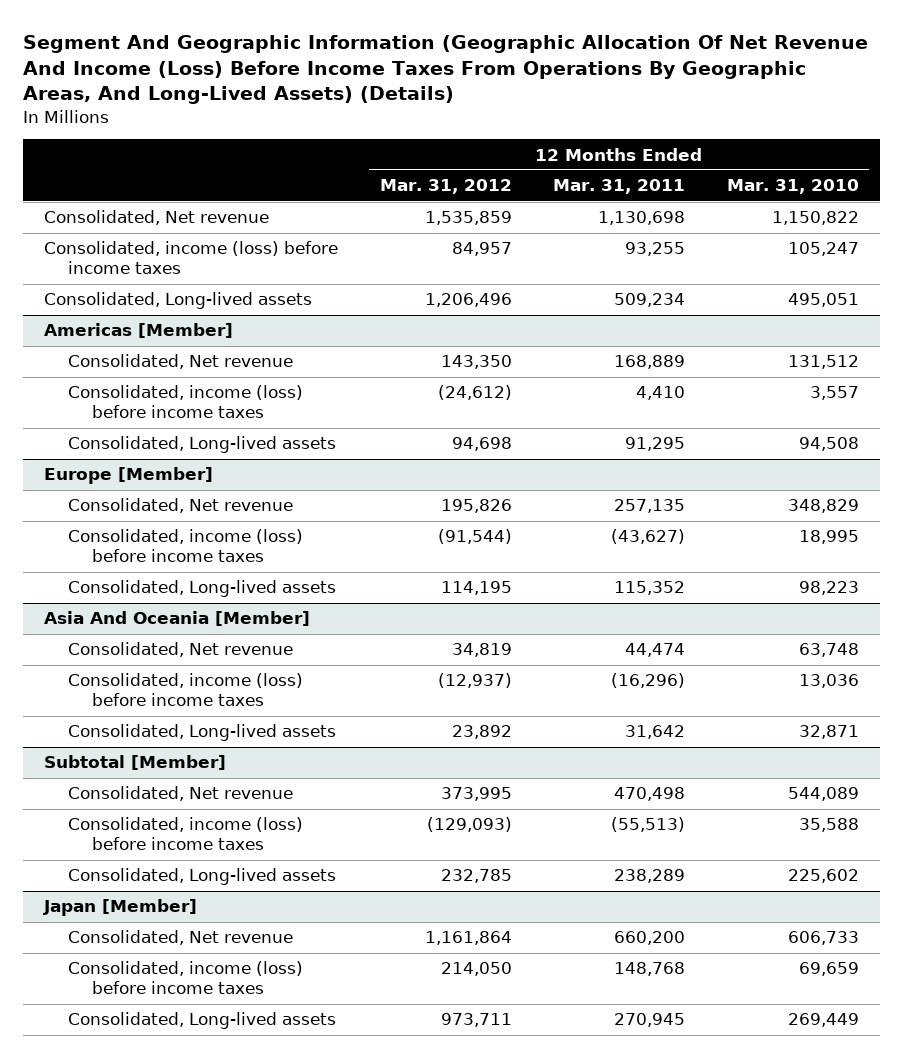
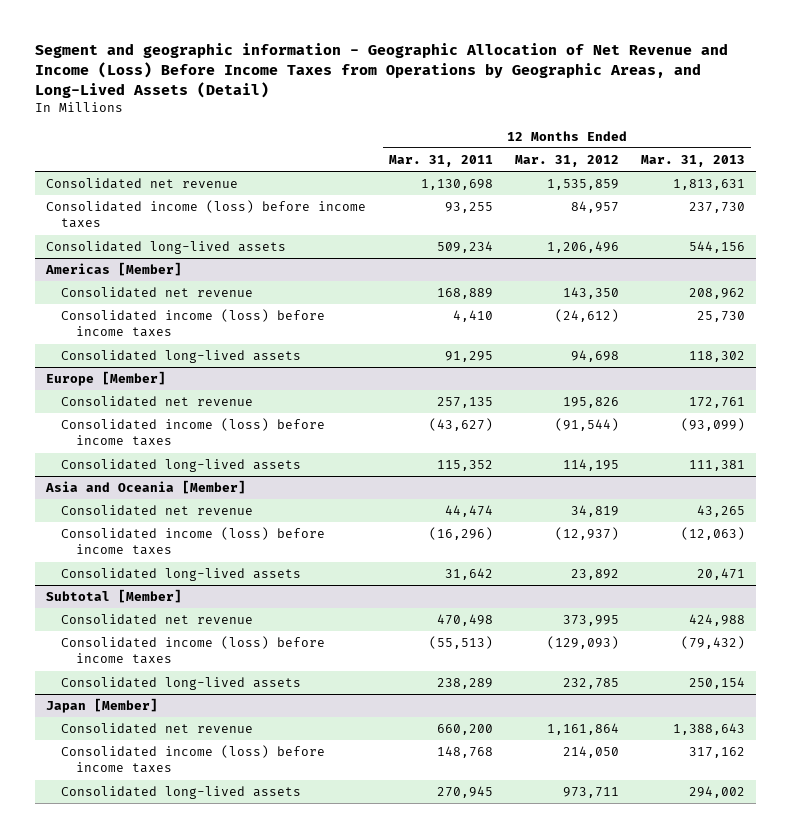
- Segment And Geographic Information (Geographic Allocation Of Net Revenue And Income (Loss) Before Income Taxes From Operations By Geographic Areas, And Long-Lived Assets) (Details)
+ Segment and geographic information - Geographic Allocation of Net Revenue and Income (Loss) Before Income Taxes from Operations by Geographic Areas, and Long-Lived Assets (Detail)
- | 12 Months Ended Mar. 31, 2012 | 12 Months Ended Mar. 31, 2011 | 12 Months Ended Mar. 31, 2010
+ | 12 Months Ended Mar. 31, 2011 | 12 Months Ended Mar. 31, 2012 | 12 Months Ended Mar. 31, 2013
- Consolidated, Net revenue | 1,535,859 | 1,130,698 | 1,150,822
- Consolidated, income (loss) before income taxes | 84,957 | 93,255 | 105,247
- Consolidated, Long-lived assets | 1,206,496 | 509,234 | 495,051
+ Consolidated net revenue | 1,130,698 | 1,535,859 | 1,813,631
+ Consolidated income (loss) before income taxes | 93,255 | 84,957 | 237,730
+ Consolidated long-lived assets | 509,234 | 1,206,496 | 544,156
@ Americas [Member]
- Consolidated, Net revenue | 143,350 | 168,889 | 131,512
- Consolidated, income (loss) before income taxes | (24,612) | 4,410 | 3,557
- Consolidated, Long-lived assets | 94,698 | 91,295 | 94,508
+ Consolidated net revenue | 168,889 | 143,350 | 208,962
+ Consolidated income (loss) before income taxes | 4,410 | (24,612) | 25,730
+ Consolidated long-lived assets | 91,295 | 94,698 | 118,302
@ Europe [Member]
- Consolidated, Net revenue | 195,826 | 257,135 | 348,829
- Consolidated, income (loss) before income taxes | (91,544) | (43,627) | 18,995
- Consolidated, Long-lived assets | 114,195 | 115,352 | 98,223
- Asia And Oceania [Member]
- Consolidated, Net revenue | 34,819 | 44,474 | 63,748
- Consolidated, income (loss) before income taxes | (12,937) | (16,296) | 13,036
- Consolidated, Long-lived assets | 23,892 | 31,642 | 32,871
@ Europe [Member]
+ Consolidated net revenue | 257,135 | 195,826 | 172,761
+ Consolidated income (loss) before income taxes | (43,627) | (91,544) | (93,099)
+ Consolidated long-lived assets | 115,352 | 114,195 | 111,381
+ Asia and Oceania [Member]
+ Consolidated net revenue | 44,474 | 34,819 | 43,265
+ Consolidated income (loss) before income taxes | (16,296) | (12,937) | (12,063)
+ Consolidated long-lived assets | 31,642 | 23,892 | 20,471
@ Subtotal [Member]
- Consolidated, Net revenue | 373,995 | 470,498 | 544,089
- Consolidated, income (loss) before income taxes | (129,093) | (55,513) | 35,588
- Consolidated, Long-lived assets | 232,785 | 238,289 | 225,602
+ Consolidated net revenue | 470,498 | 373,995 | 424,988
+ Consolidated income (loss) before income taxes | (55,513) | (129,093) | (79,432)
+ Consolidated long-lived assets | 238,289 | 232,785 | 250,154
@ Japan [Member]
- Consolidated, Net revenue | 1,161,864 | 660,200 | 606,733
- Consolidated, income (loss) before income taxes | 214,050 | 148,768 | 69,659
- Consolidated, Long-lived assets | 973,711 | 270,945 | 269,449
+ Consolidated net revenue | 660,200 | 1,161,864 | 1,388,643
+ Consolidated income (loss) before income taxes | 148,768 | 214,050 | 317,162
+ Consolidated long-lived assets | 270,945 | 973,711 | 294,002

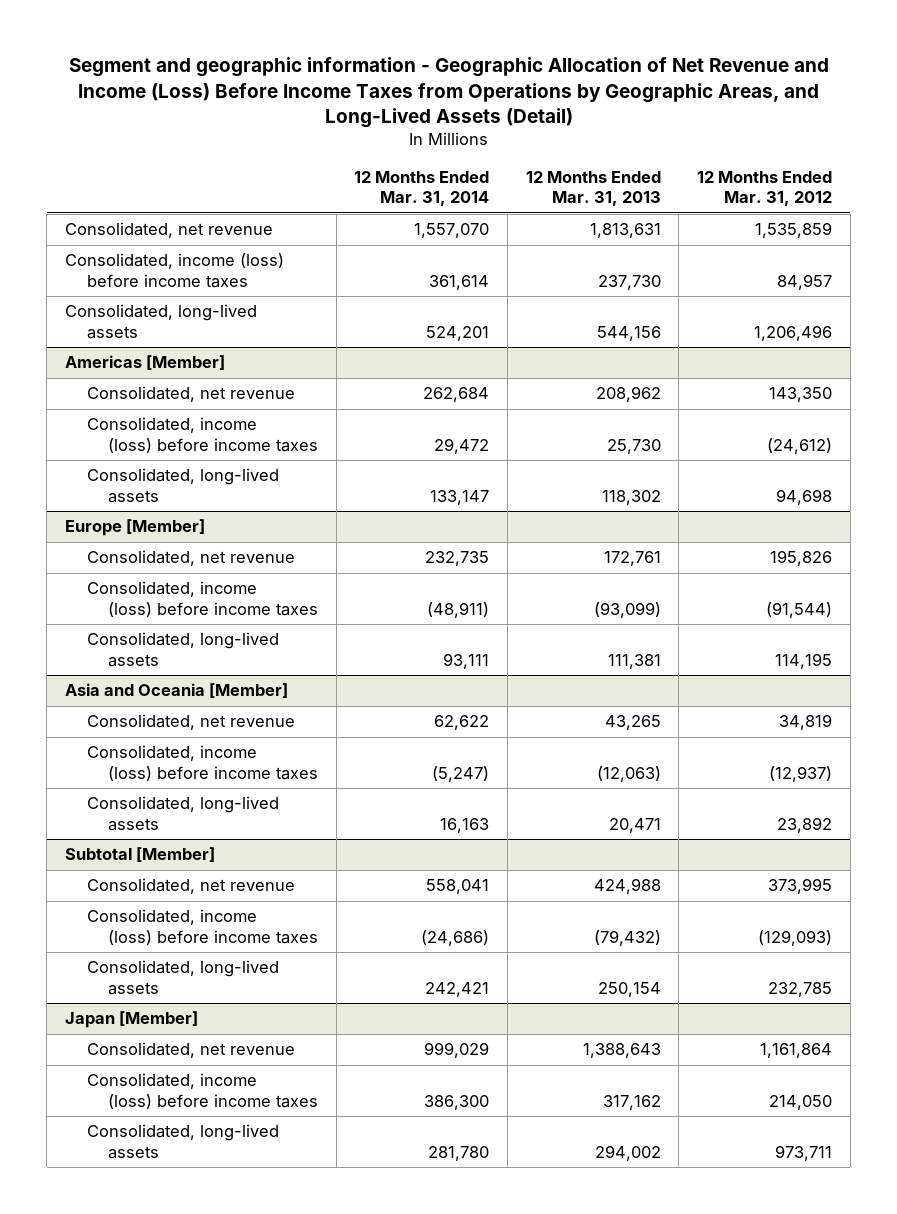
- | 12 Months Ended Mar. 31, 2011 | 12 Months Ended Mar. 31, 2012 | 12 Months Ended Mar. 31, 2013
+ | 12 Months Ended Mar. 31, 2014 | 12 Months Ended Mar. 31, 2013 | 12 Months Ended Mar. 31, 2012
- Consolidated net revenue | 1,130,698 | 1,535,859 | 1,813,631
- Consolidated income (loss) before income taxes | 93,255 | 84,957 | 237,730
- Consolidated long-lived assets | 509,234 | 1,206,496 | 544,156
+ Consolidated, net revenue | 1,557,070 | 1,813,631 | 1,535,859
+ Consolidated, income (loss) before income taxes | 361,614 | 237,730 | 84,957
+ Consolidated, long-lived assets | 524,201 | 544,156 | 1,206,496
@ Americas [Member]
- Consolidated net revenue | 168,889 | 143,350 | 208,962
- Consolidated income (loss) before income taxes | 4,410 | (24,612) | 25,730
- Consolidated long-lived assets | 91,295 | 94,698 | 118,302
+ Consolidated, net revenue | 262,684 | 208,962 | 143,350
+ Consolidated, income (loss) before income taxes | 29,472 | 25,730 | (24,612)
+ Consolidated, long-lived assets | 133,147 | 118,302 | 94,698
@ Europe [Member]
- Consolidated net revenue | 257,135 | 195,826 | 172,761
- Consolidated income (loss) before income taxes | (43,627) | (91,544) | (93,099)
- Consolidated long-lived assets | 115,352 | 114,195 | 111,381
+ Consolidated, net revenue | 232,735 | 172,761 | 195,826
+ Consolidated, income (loss) before income taxes | (48,911) | (93,099) | (91,544)
+ Consolidated, long-lived assets | 93,111 | 111,381 | 114,195
@ Asia and Oceania [Member]
- Consolidated net revenue | 44,474 | 34,819 | 43,265
- Consolidated income (loss) before income taxes | (16,296) | (12,937) | (12,063)
- Consolidated long-lived assets | 31,642 | 23,892 | 20,471
+ Consolidated, net revenue | 62,622 | 43,265 | 34,819
+ Consolidated, income (loss) before income taxes | (5,247) | (12,063) | (12,937)
+ Consolidated, long-lived assets | 16,163 | 20,471 | 23,892
@ Subtotal [Member]
- Consolidated net revenue | 470,498 | 373,995 | 424,988
- Consolidated income (loss) before income taxes | (55,513) | (129,093) | (79,432)
- Consolidated long-lived assets | 238,289 | 232,785 | 250,154
+ Consolidated, net revenue | 558,041 | 424,988 | 373,995
+ Consolidated, income (loss) before income taxes | (24,686) | (79,432) | (129,093)
+ Consolidated, long-lived assets | 242,421 | 250,154 | 232,785
@ Japan [Member]
- Consolidated net revenue | 660,200 | 1,161,864 | 1,388,643
- Consolidated income (loss) before income taxes | 148,768 | 214,050 | 317,162
- Consolidated long-lived assets | 270,945 | 973,711 | 294,002
+ Consolidated, net revenue | 999,029 | 1,388,643 | 1,161,864
+ Consolidated, income (loss) before income taxes | 386,300 | 317,162 | 214,050
+ Consolidated, long-lived assets | 281,780 | 294,002 | 973,711

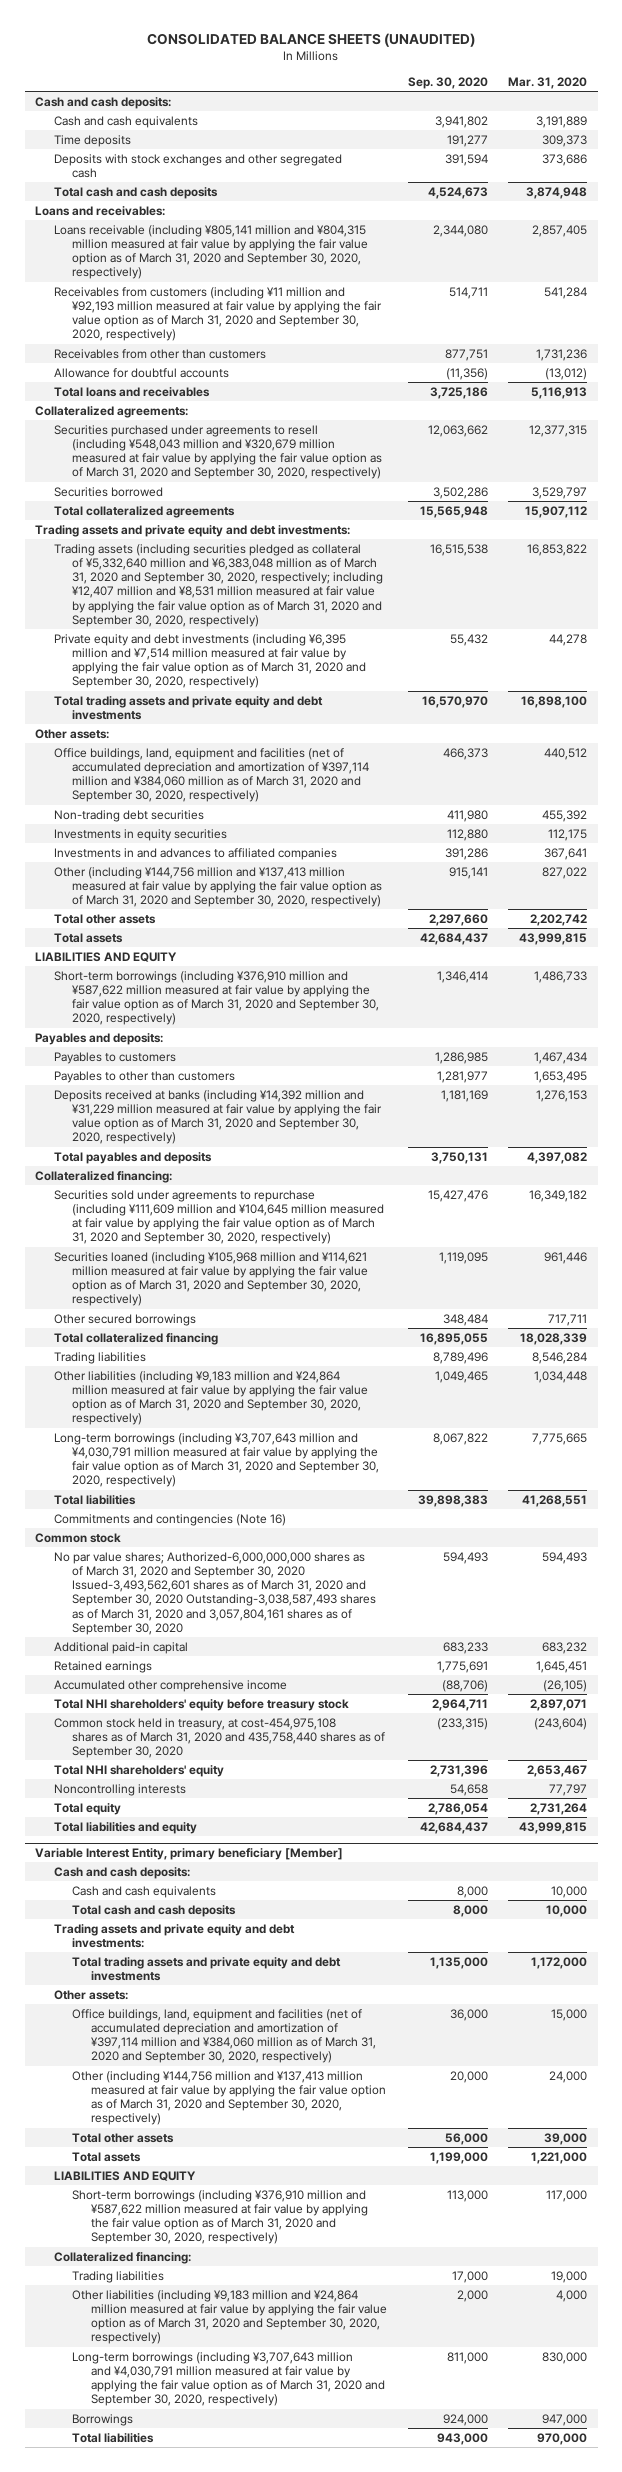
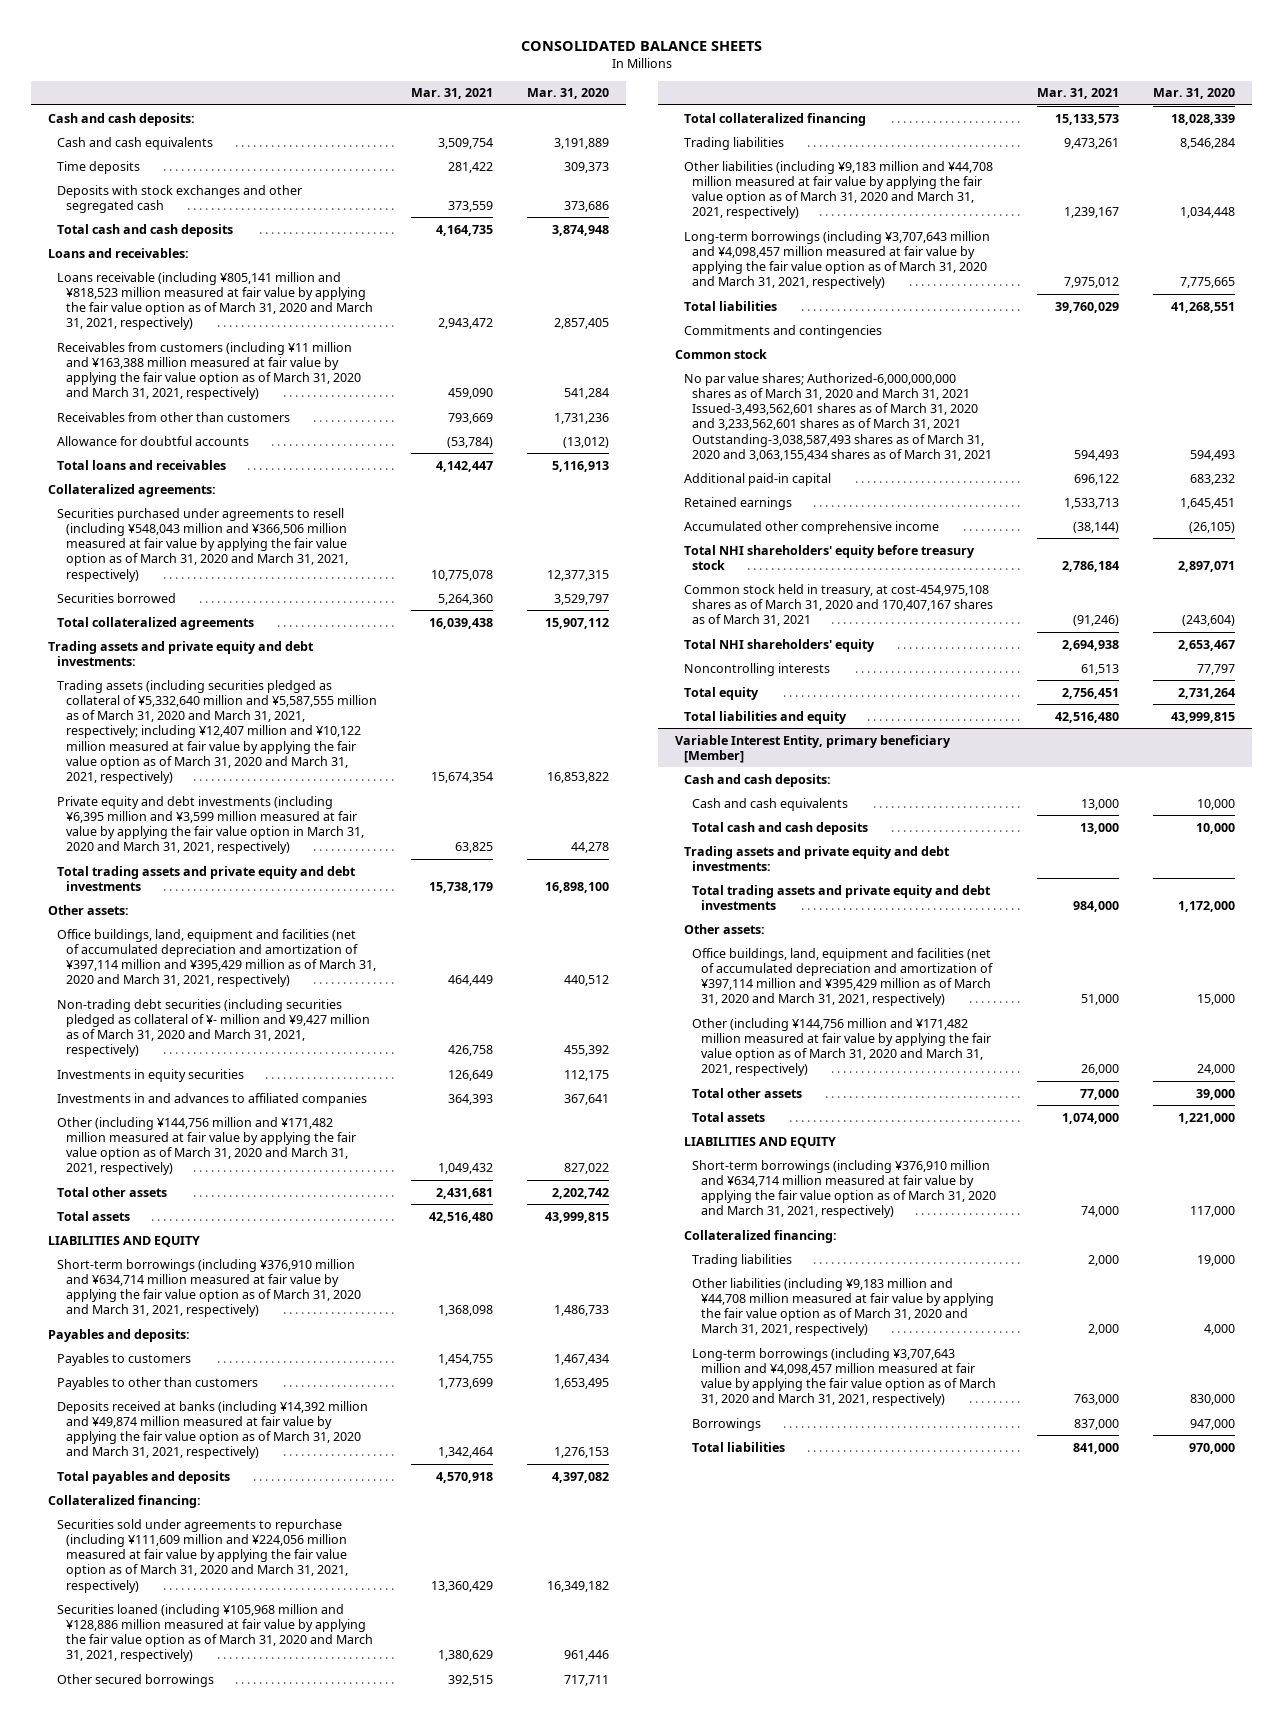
- CONSOLIDATED BALANCE SHEETS (UNAUDITED)
+ CONSOLIDATED BALANCE SHEETS
- | Sep. 30, 2020 | Mar. 31, 2020
+ | Mar. 31, 2021 | Mar. 31, 2020
- Loans receivable (including ¥805,141 million and ¥804,315 million measured at fair value by applying the fair value option as of March 31, 2020 and September 30, 2020, respectively) | 2,344,080 | 2,857,405
- Receivables from customers (including ¥11 million and ¥92,193 million measured at fair value by applying the fair value option as of March 31, 2020 and September 30, 2020, respectively) | 514,711 | 541,284
+ Loans receivable (including ¥805,141 million and ¥818,523 million measured at fair value by applying the fair value option as of March 31, 2020 and March 31, 2021, respectively) | 2,943,472 | 2,857,405
+ Receivables from customers (including ¥11 million and ¥163,388 million measured at fair value by applying the fair value option as of March 31, 2020 and March 31, 2021, respectively) | 459,090 | 541,284
- Securities purchased under agreements to resell (including ¥548,043 million and ¥320,679 million measured at fair value by applying the fair value option as of March 31, 2020 and September 30, 2020, respectively) | 12,063,662 | 12,377,315
+ Securities purchased under agreements to resell (including ¥548,043 million and ¥366,506 million measured at fair value by applying the fair value option as of March 31, 2020 and March 31, 2021, respectively) | 10,775,078 | 12,377,315
- Trading assets (including securities pledged as collateral of ¥5,332,640 million and ¥6,383,048 million as of March 31, 2020 and September 30, 2020, respectively; including ¥12,407 million and ¥8,531 million measured at fair value by applying the fair value option as of March 31, 2020 and September 30, 2020, respectively) | 16,515,538 | 16,853,822
- Private equity and debt investments (including ¥6,395 million and ¥7,514 million measured at fair value by applying the fair value option as of March 31, 2020 and September 30, 2020, respectively) | 55,432 | 44,278
+ Trading assets (including securities pledged as collateral of ¥5,332,640 million and ¥5,587,555 million as of March 31, 2020 and March 31, 2021, respectively; including ¥12,407 million and ¥10,122 million measured at fair value by applying the fair value option as of March 31, 2020 and March 31, 2021, respectively) | 15,674,354 | 16,853,822
+ Private equity and debt investments (including ¥6,395 million and ¥3,599 million measured at fair value by applying the fair value option in March 31, 2020 and March 31, 2021, respectively) | 63,825 | 44,278
- Office buildings, land, equipment and facilities (net of accumulated depreciation and amortization of ¥397,114 million and ¥384,060 million as of March 31, 2020 and September 30, 2020, respectively) | 466,373 | 440,512
- Non-trading debt securities | 411,980 | 455,392
+ Office buildings, land, equipment and facilities (net of accumulated depreciation and amortization of ¥397,114 million and ¥395,429 million as of March 31, 2020 and March 31, 2021, respectively) | 464,449 | 440,512
+ Non-trading debt securities (including securities pledged as collateral of ¥- million and ¥9,427 million as of March 31, 2020 and March 31, 2021, respectively) | 426,758 | 455,392
- Other (including ¥144,756 million and ¥137,413 million measured at fair value by applying the fair value option as of March 31, 2020 and September 30, 2020, respectively) | 915,141 | 827,022
+ Other (including ¥144,756 million and ¥171,482 million measured at fair value by applying the fair value option as of March 31, 2020 and March 31, 2021, respectively) | 1,049,432 | 827,022
- Short-term borrowings (including ¥376,910 million and ¥587,622 million measured at fair value by applying the fair value option as of March 31, 2020 and September 30, 2020, respectively) | 1,346,414 | 1,486,733
+ Short-term borrowings (including ¥376,910 million and ¥634,714 million measured at fair value by applying the fair value option as of March 31, 2020 and March 31, 2021, respectively) | 1,368,098 | 1,486,733
- Deposits received at banks (including ¥14,392 million and ¥31,229 million measured at fair value by applying the fair value option as of March 31, 2020 and September 30, 2020, respectively) | 1,181,169 | 1,276,153
+ Deposits received at banks (including ¥14,392 million and ¥49,874 million measured at fair value by applying the fair value option as of March 31, 2020 and March 31, 2021, respectively) | 1,342,464 | 1,276,153
- Securities sold under agreements to repurchase (including ¥111,609 million and ¥104,645 million measured at fair value by applying the fair value option as of March 31, 2020 and September 30, 2020, respectively) | 15,427,476 | 16,349,182
- Securities loaned (including ¥105,968 million and ¥114,621 million measured at fair value by applying the fair value option as of March 31, 2020 and September 30, 2020, respectively) | 1,119,095 | 961,446
+ Securities sold under agreements to repurchase (including ¥111,609 million and ¥224,056 million measured at fair value by applying the fair value option as of March 31, 2020 and March 31, 2021, respectively) | 13,360,429 | 16,349,182
+ Securities loaned (including ¥105,968 million and ¥128,886 million measured at fair value by applying the fair value option as of March 31, 2020 and March 31, 2021, respectively) | 1,380,629 | 961,446
- Other liabilities (including ¥9,183 million and ¥24,864 million measured at fair value by applying the fair value option as of March 31, 2020 and September 30, 2020, respectively) | 1,049,465 | 1,034,448
- Long-term borrowings (including ¥3,707,643 million and ¥4,030,791 million measured at fair value by applying the fair value option as of March 31, 2020 and September 30, 2020, respectively) | 8,067,822 | 7,775,665
+ Other liabilities (including ¥9,183 million and ¥44,708 million measured at fair value by applying the fair value option as of March 31, 2020 and March 31, 2021, respectively) | 1,239,167 | 1,034,448
+ Long-term borrowings (including ¥3,707,643 million and ¥4,098,457 million measured at fair value by applying the fair value option as of March 31, 2020 and March 31, 2021, respectively) | 7,975,012 | 7,775,665
- Commitments and contingencies (Note 16)
+ Commitments and contingencies
- No par value shares; Authorized-6,000,000,000 shares as of March 31, 2020 and September 30, 2020 Issued-3,493,562,601 shares as of March 31, 2020 and September 30, 2020 Outstanding-3,038,587,493 shares as of March 31, 2020 and 3,057,804,161 shares as of September 30, 2020 | 594,493 | 594,493
+ No par value shares; Authorized-6,000,000,000 shares as of March 31, 2020 and March 31, 2021 Issued-3,493,562,601 shares as of March 31, 2020 and 3,233,562,601 shares as of March 31, 2021 Outstanding-3,038,587,493 shares as of March 31, 2020 and 3,063,155,434 shares as of March 31, 2021 | 594,493 | 594,493
- Common stock held in treasury, at cost-454,975,108 shares as of March 31, 2020 and 435,758,440 shares as of September 30, 2020 | (233,315) | (243,604)
+ Common stock held in treasury, at cost-454,975,108 shares as of March 31, 2020 and 170,407,167 shares as of March 31, 2021 | (91,246) | (243,604)
@ Variable Interest Entity, primary beneficiary [Member]
- Office buildings, land, equipment and facilities (net of accumulated depreciation and amortization of ¥397,114 million and ¥384,060 million as of March 31, 2020 and September 30, 2020, respectively) | 36,000 | 15,000
- Other (including ¥144,756 million and ¥137,413 million measured at fair value by applying the fair value option as of March 31, 2020 and September 30, 2020, respectively) | 20,000 | 24,000
+ Office buildings, land, equipment and facilities (net of accumulated depreciation and amortization of ¥397,114 million and ¥395,429 million as of March 31, 2020 and March 31, 2021, respectively) | 51,000 | 15,000
+ Other (including ¥144,756 million and ¥171,482 million measured at fair value by applying the fair value option as of March 31, 2020 and March 31, 2021, respectively) | 26,000 | 24,000
- Short-term borrowings (including ¥376,910 million and ¥587,622 million measured at fair value by applying the fair value option as of March 31, 2020 and September 30, 2020, respectively) | 113,000 | 117,000
+ Short-term borrowings (including ¥376,910 million and ¥634,714 million measured at fair value by applying the fair value option as of March 31, 2020 and March 31, 2021, respectively) | 74,000 | 117,000
- Other liabilities (including ¥9,183 million and ¥24,864 million measured at fair value by applying the fair value option as of March 31, 2020 and September 30, 2020, respectively) | 2,000 | 4,000
- Long-term borrowings (including ¥3,707,643 million and ¥4,030,791 million measured at fair value by applying the fair value option as of March 31, 2020 and September 30, 2020, respectively) | 811,000 | 830,000
+ Other liabilities (including ¥9,183 million and ¥44,708 million measured at fair value by applying the fair value option as of March 31, 2020 and March 31, 2021, respectively) | 2,000 | 4,000
+ Long-term borrowings (including ¥3,707,643 million and ¥4,098,457 million measured at fair value by applying the fair value option as of March 31, 2020 and March 31, 2021, respectively) | 763,000 | 830,000

